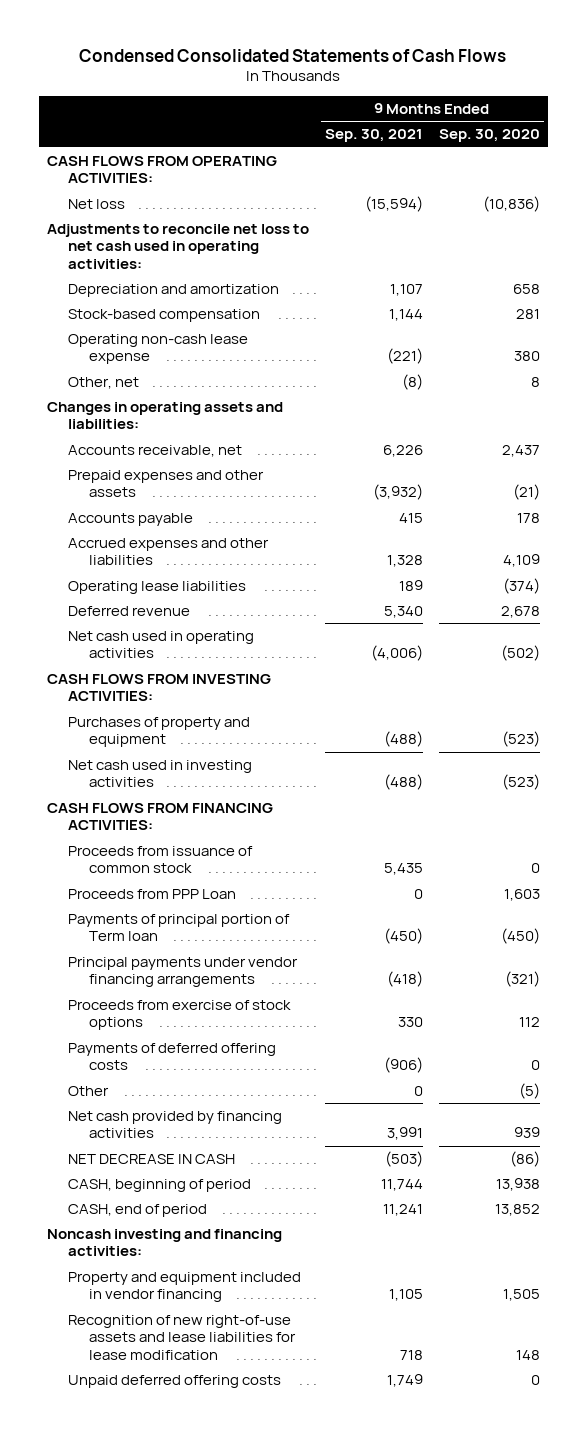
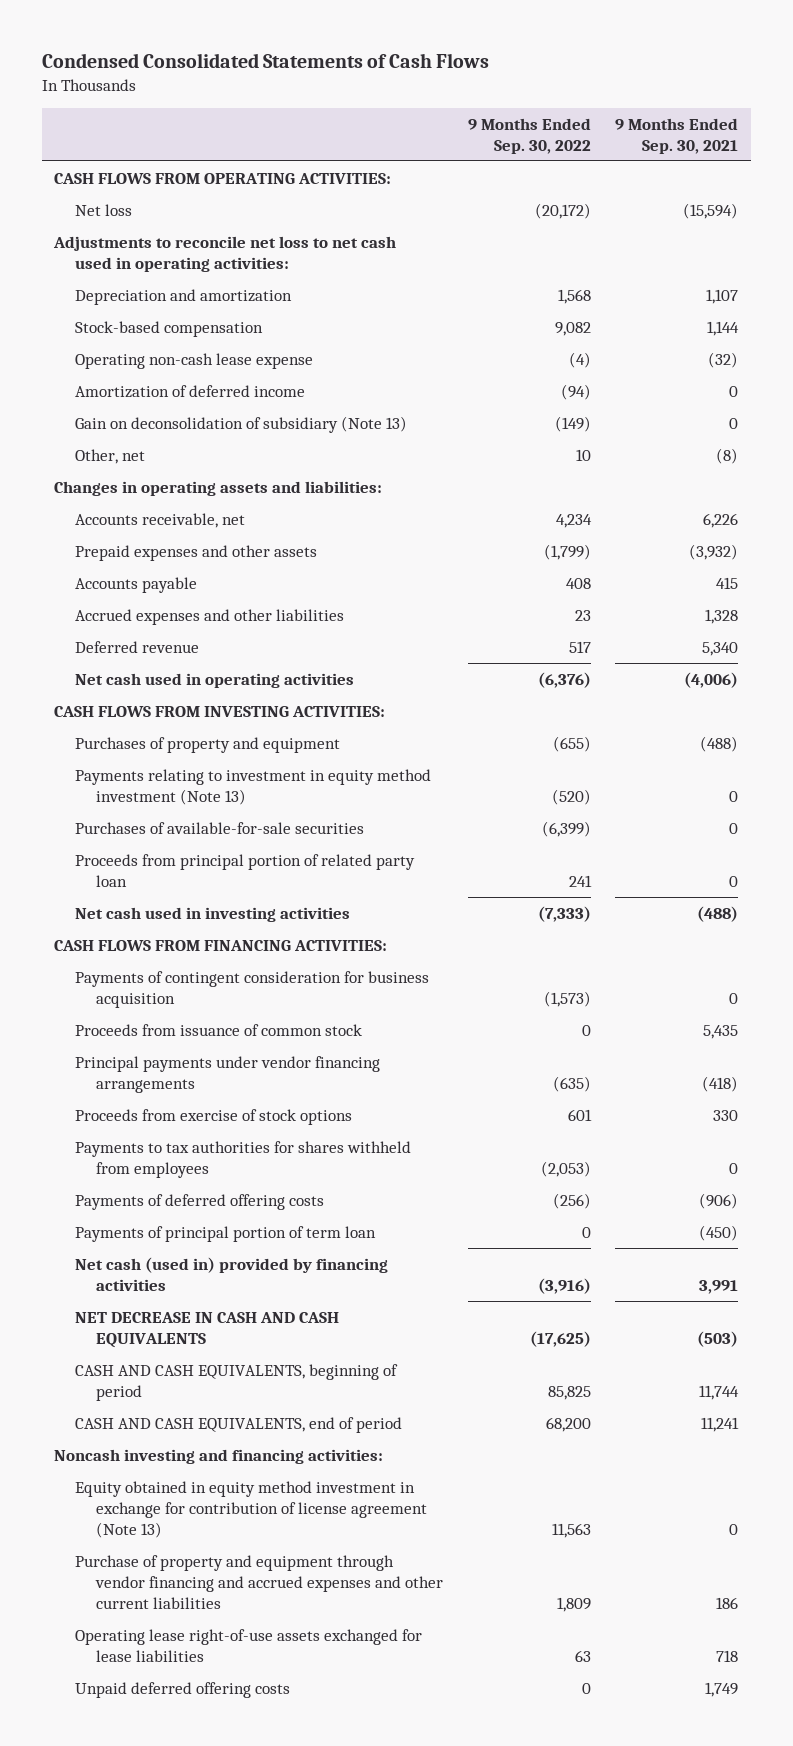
- | 9 Months Ended Sep. 30, 2021 | 9 Months Ended Sep. 30, 2020
+ | 9 Months Ended Sep. 30, 2022 | 9 Months Ended Sep. 30, 2021
- Operating non-cash lease expense | (221) | 380
+ Operating non-cash lease expense | (4) | (32)
+ Amortization of deferred income | (94) | 0
+ Gain on deconsolidation of subsidiary (Note 13) | (149) | 0
- Operating lease liabilities | 189 | (374)
+ Payments relating to investment in equity method investment (Note 13) | (520) | 0
+ Purchases of available-for-sale securities | (6,399) | 0
+ Proceeds from principal portion of related party loan | 241 | 0
+ Payments of contingent consideration for business acquisition | (1,573) | 0
- Proceeds from PPP Loan | 0 | 1,603
- Payments of principal portion of Term loan | (450) | (450)
+ Payments to tax authorities for shares withheld from employees | (2,053) | 0
- Other | 0 | (5)
- Net cash provided by financing activities | 3,991 | 939
- NET DECREASE IN CASH | (503) | (86)
- CASH, beginning of period | 11,744 | 13,938
- CASH, end of period | 11,241 | 13,852
+ Payments of principal portion of term loan | 0 | (450)
+ Net cash (used in) provided by financing activities | (3,916) | 3,991
+ NET DECREASE IN CASH AND CASH EQUIVALENTS | (17,625) | (503)
+ CASH AND CASH EQUIVALENTS, beginning of period | 85,825 | 11,744
+ CASH AND CASH EQUIVALENTS, end of period | 68,200 | 11,241
- Property and equipment included in vendor financing | 1,105 | 1,505
- Recognition of new right-of-use assets and lease liabilities for lease modification | 718 | 148
+ Equity obtained in equity method investment in exchange for contribution of license agreement (Note 13) | 11,563 | 0
+ Purchase of property and equipment through vendor financing and accrued expenses and other current liabilities | 1,809 | 186
+ Operating lease right-of-use assets exchanged for lease liabilities | 63 | 718

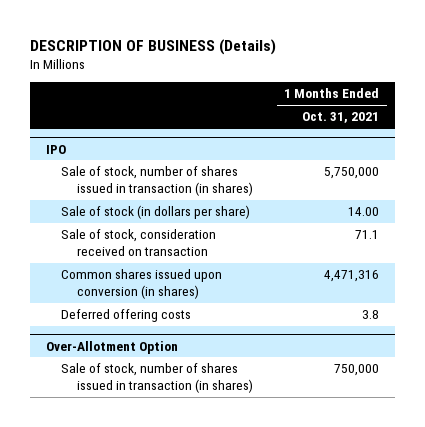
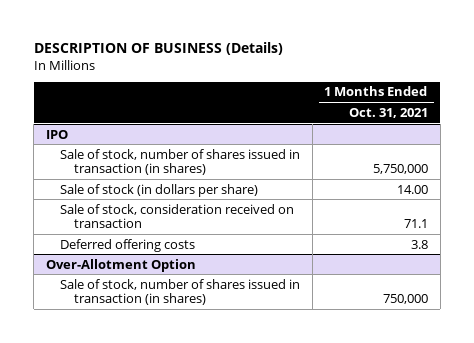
@ IPO
- Common shares issued upon conversion (in shares) | 4,471,316

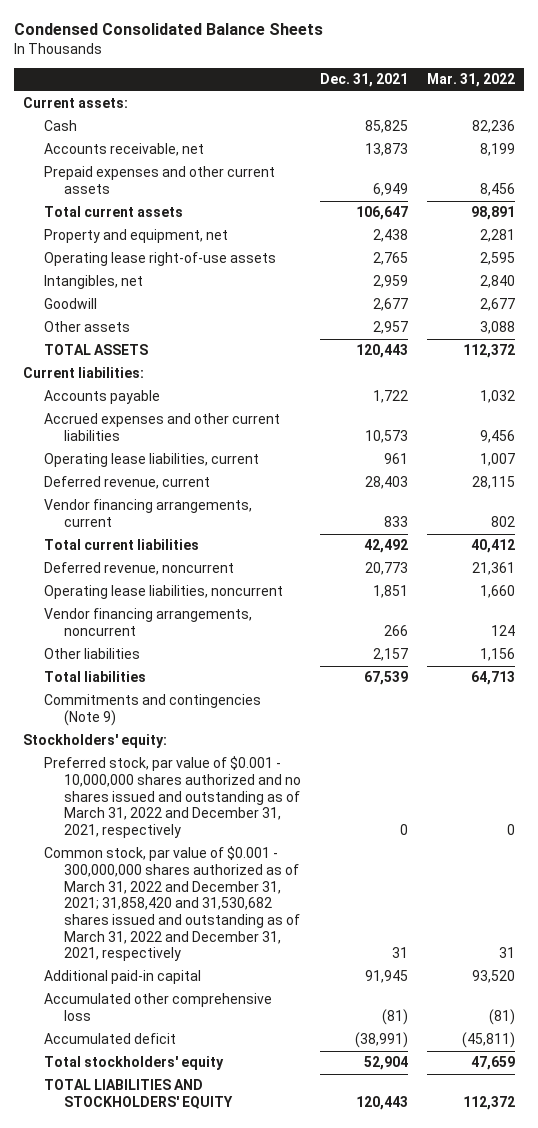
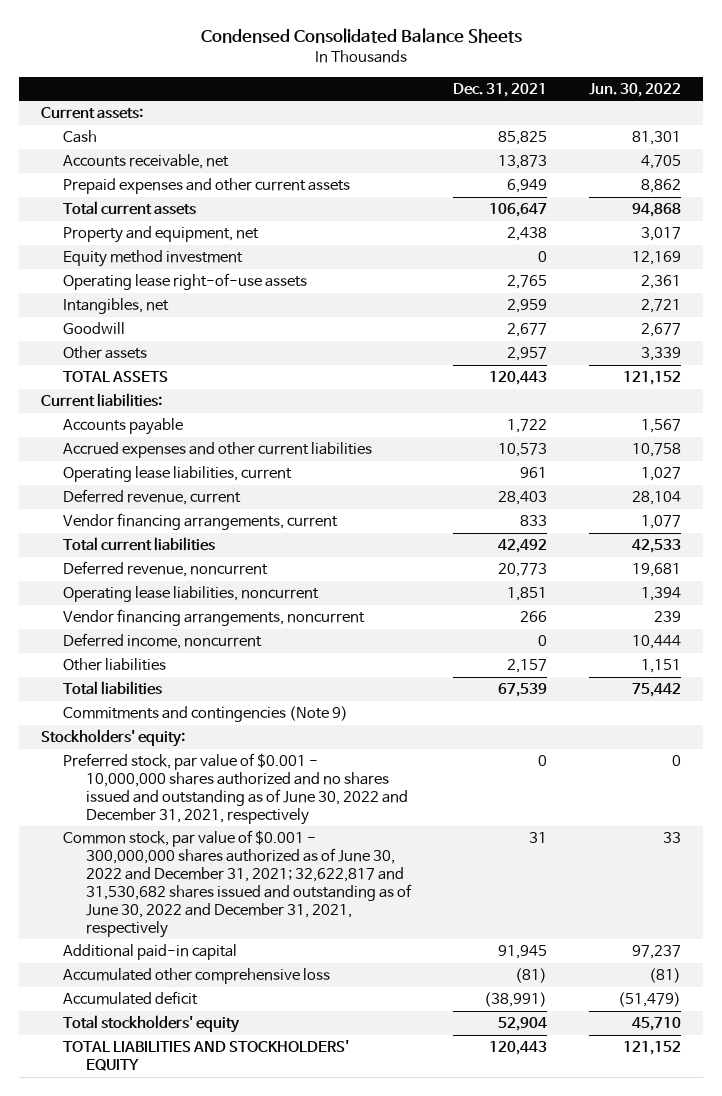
- | Dec. 31, 2021 | Mar. 31, 2022
+ | Dec. 31, 2021 | Jun. 30, 2022
+ Equity method investment | 0 | 12,169
+ Deferred income, noncurrent | 0 | 10,444
- Preferred stock, par value of $0.001 - 10,000,000 shares authorized and no shares issued and outstanding as of March 31, 2022 and December 31, 2021, respectively | 0 | 0
- Common stock, par value of $0.001 - 300,000,000 shares authorized as of March 31, 2022 and December 31, 2021; 31,858,420 and 31,530,682 shares issued and outstanding as of March 31, 2022 and December 31, 2021, respectively | 31 | 31
+ Preferred stock, par value of $0.001 - 10,000,000 shares authorized and no shares issued and outstanding as of June 30, 2022 and December 31, 2021, respectively | 0 | 0
+ Common stock, par value of $0.001 - 300,000,000 shares authorized as of June 30, 2022 and December 31, 2021; 32,622,817 and 31,530,682 shares issued and outstanding as of June 30, 2022 and December 31, 2021, respectively | 31 | 33

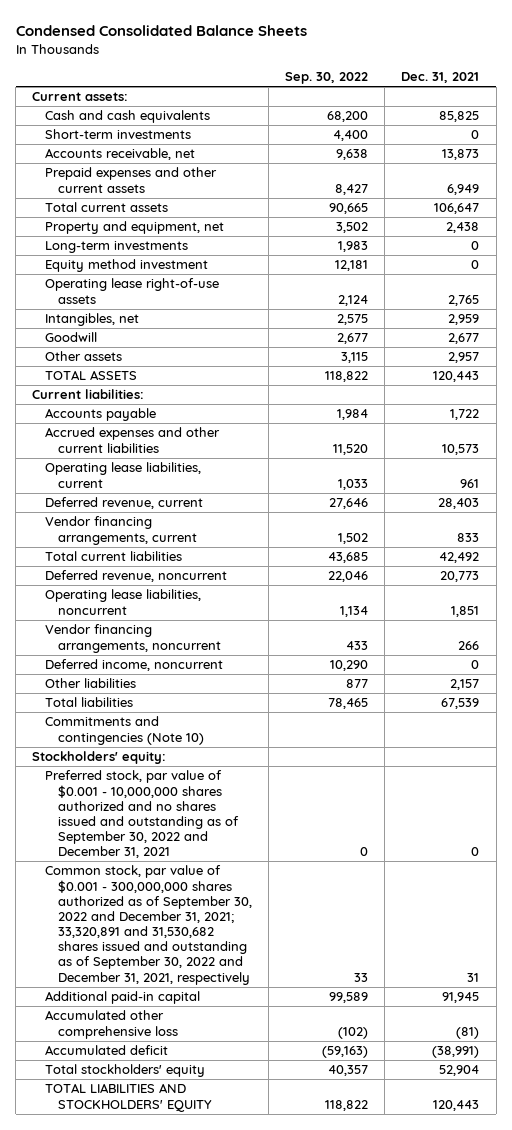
- | Dec. 31, 2021 | Jun. 30, 2022
+ | Sep. 30, 2022 | Dec. 31, 2021
- Cash | 85,825 | 81,301
+ Cash and cash equivalents | 68,200 | 85,825
+ Short-term investments | 4,400 | 0
+ Long-term investments | 1,983 | 0
- Commitments and contingencies (Note 9)
+ Commitments and contingencies (Note 10)
- Preferred stock, par value of $0.001 - 10,000,000 shares authorized and no shares issued and outstanding as of June 30, 2022 and December 31, 2021, respectively | 0 | 0
- Common stock, par value of $0.001 - 300,000,000 shares authorized as of June 30, 2022 and December 31, 2021; 32,622,817 and 31,530,682 shares issued and outstanding as of June 30, 2022 and December 31, 2021, respectively | 31 | 33
+ Preferred stock, par value of $0.001 - 10,000,000 shares authorized and no shares issued and outstanding as of September 30, 2022 and December 31, 2021 | 0 | 0
+ Common stock, par value of $0.001 - 300,000,000 shares authorized as of September 30, 2022 and December 31, 2021; 33,320,891 and 31,530,682 shares issued and outstanding as of September 30, 2022 and December 31, 2021, respectively | 33 | 31

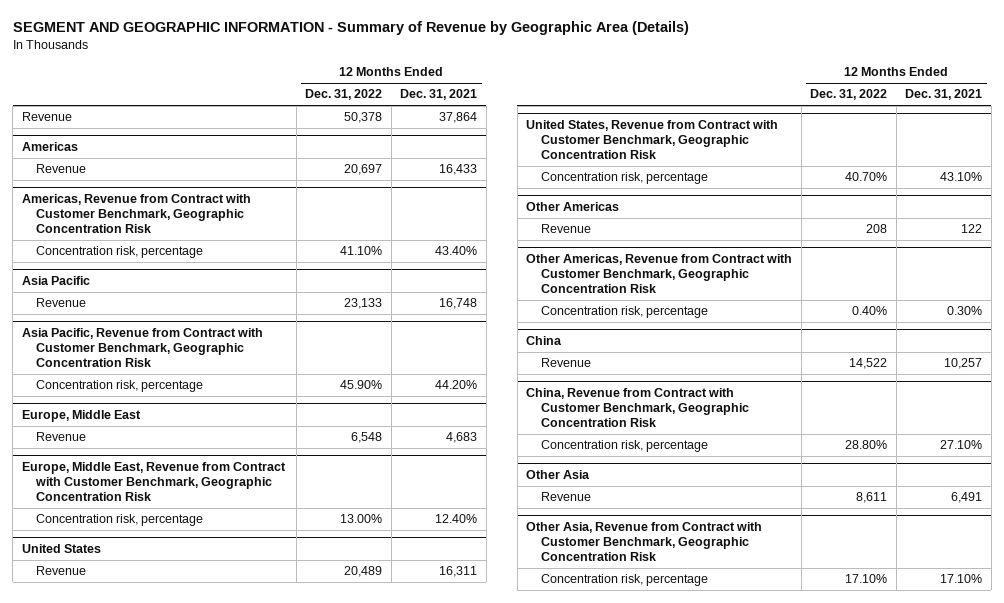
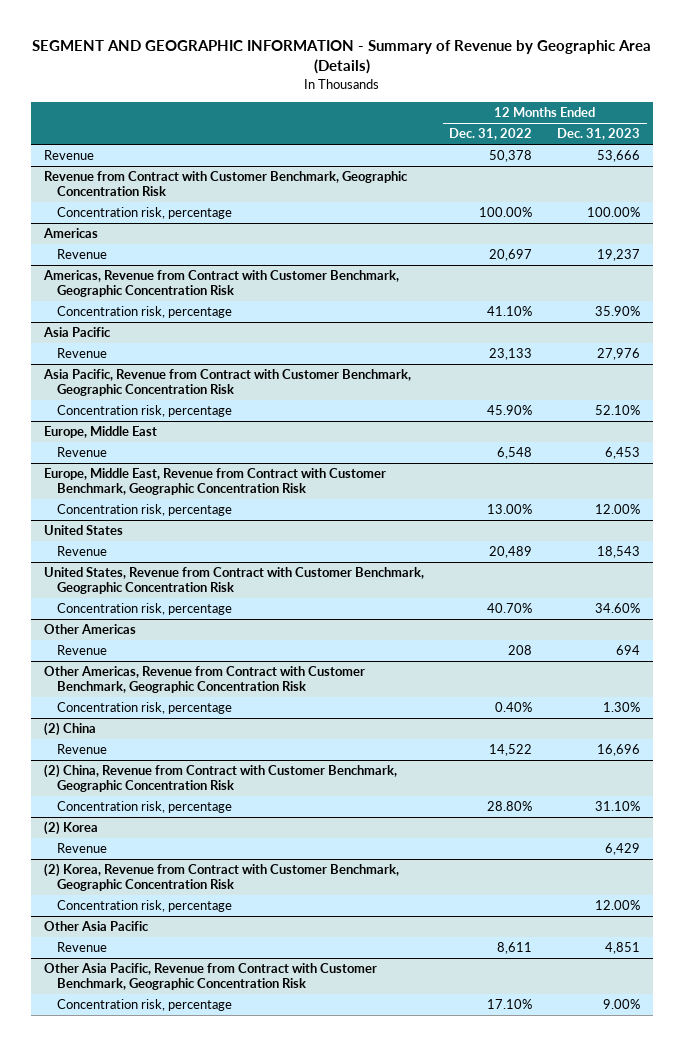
- | 12 Months Ended Dec. 31, 2022 | 12 Months Ended Dec. 31, 2021
+ | 12 Months Ended Dec. 31, 2022 | 12 Months Ended Dec. 31, 2023
+ Revenue from Contract with Customer Benchmark, Geographic Concentration Risk
+ Concentration risk, percentage | 100.00% | 100.00%
- China
+ (2) China
- China, Revenue from Contract with Customer Benchmark, Geographic Concentration Risk
+ (2) China, Revenue from Contract with Customer Benchmark, Geographic Concentration Risk
- Other Asia
+ (2) Korea
+ Revenue | | 6,429
+ (2) Korea, Revenue from Contract with Customer Benchmark, Geographic Concentration Risk
+ Concentration risk, percentage | | 12.00%
+ Other Asia Pacific
- Other Asia, Revenue from Contract with Customer Benchmark, Geographic Concentration Risk
+ Other Asia Pacific, Revenue from Contract with Customer Benchmark, Geographic Concentration Risk

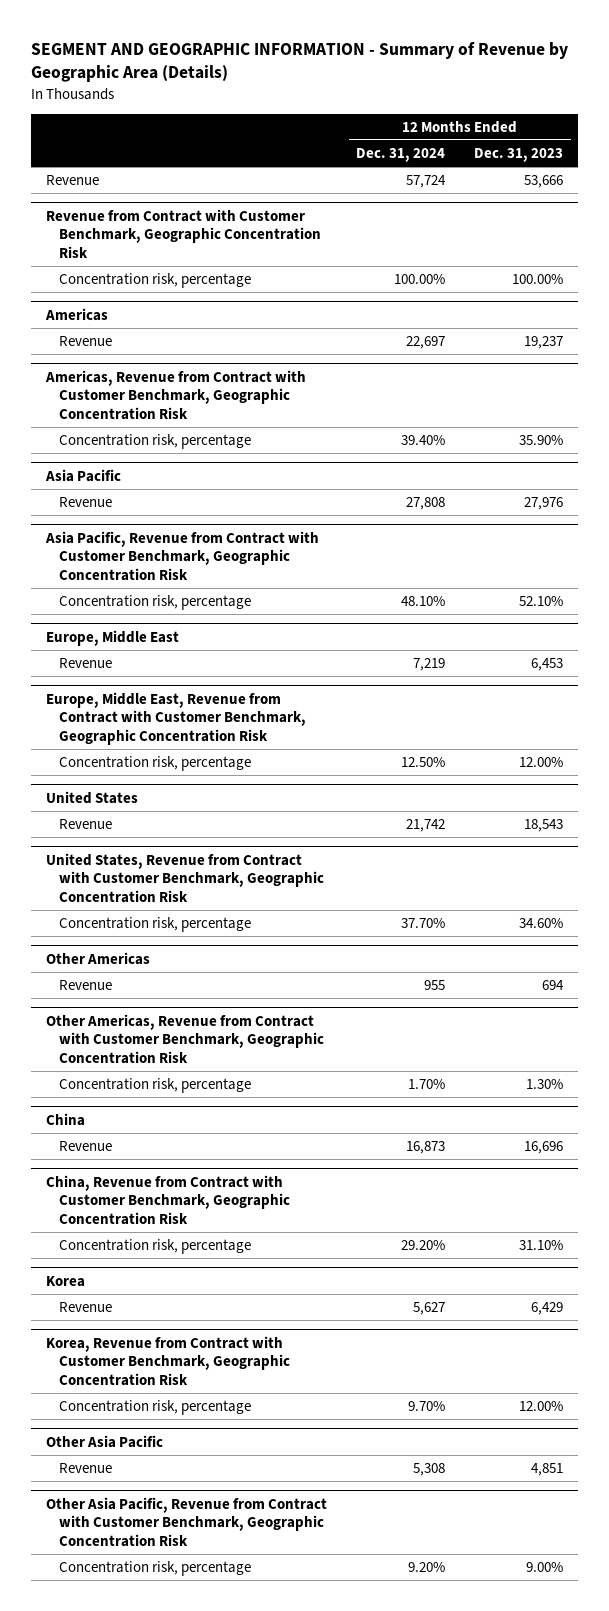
- | 12 Months Ended Dec. 31, 2022 | 12 Months Ended Dec. 31, 2023
+ | 12 Months Ended Dec. 31, 2024 | 12 Months Ended Dec. 31, 2023
- (2) China
+ China
- (2) China, Revenue from Contract with Customer Benchmark, Geographic Concentration Risk
+ China, Revenue from Contract with Customer Benchmark, Geographic Concentration Risk
- (2) Korea
+ Korea
- (2) Korea, Revenue from Contract with Customer Benchmark, Geographic Concentration Risk
+ Korea, Revenue from Contract with Customer Benchmark, Geographic Concentration Risk

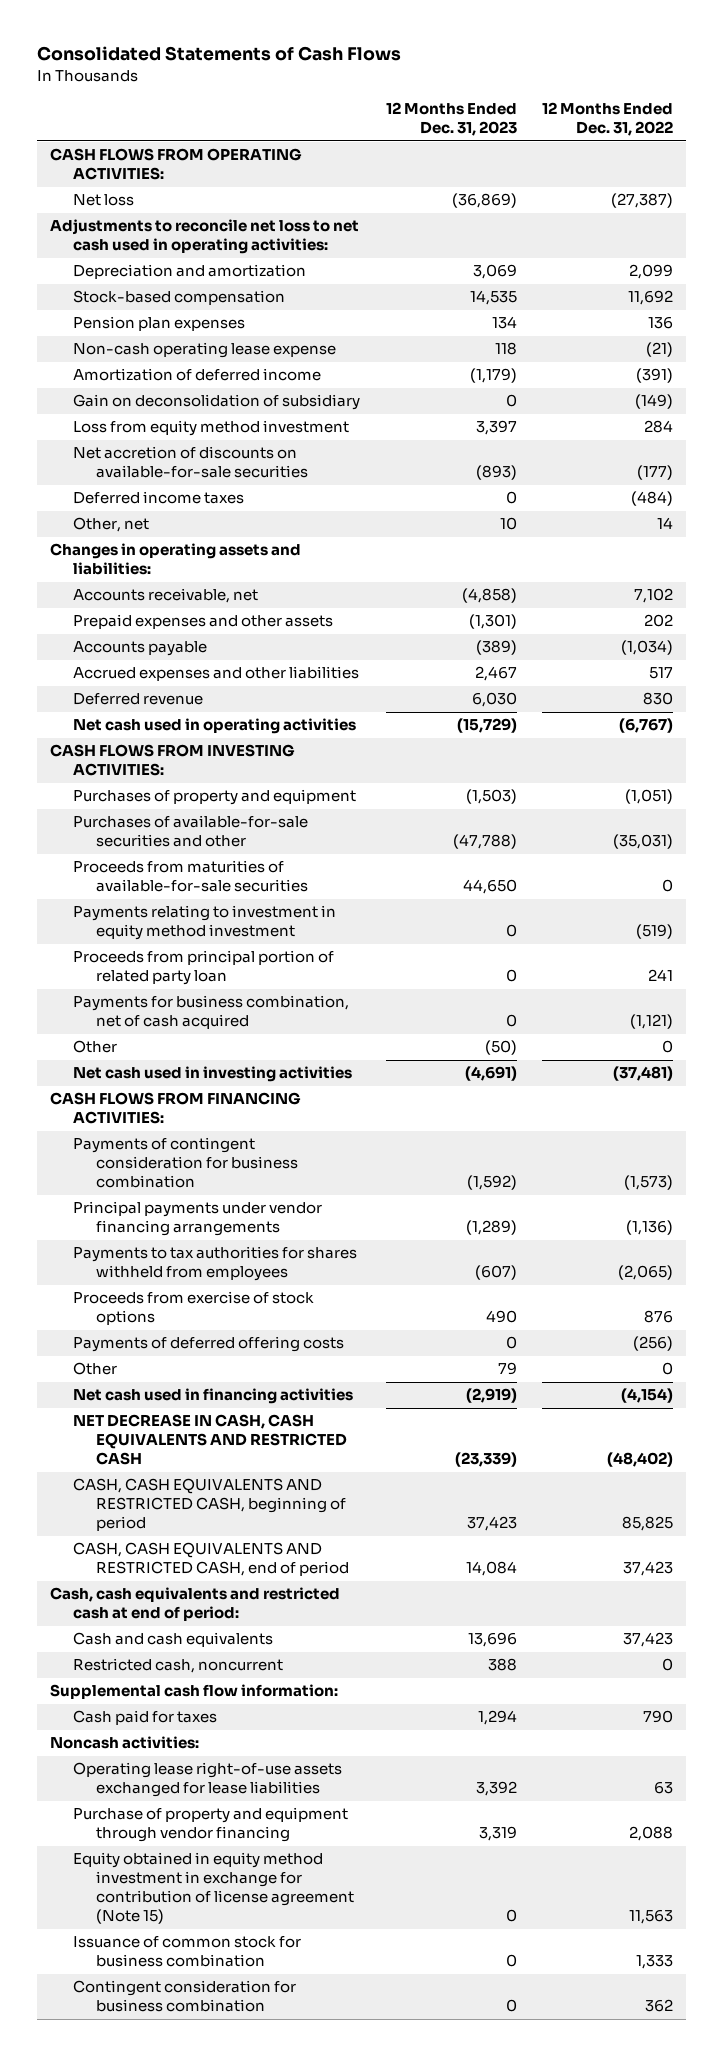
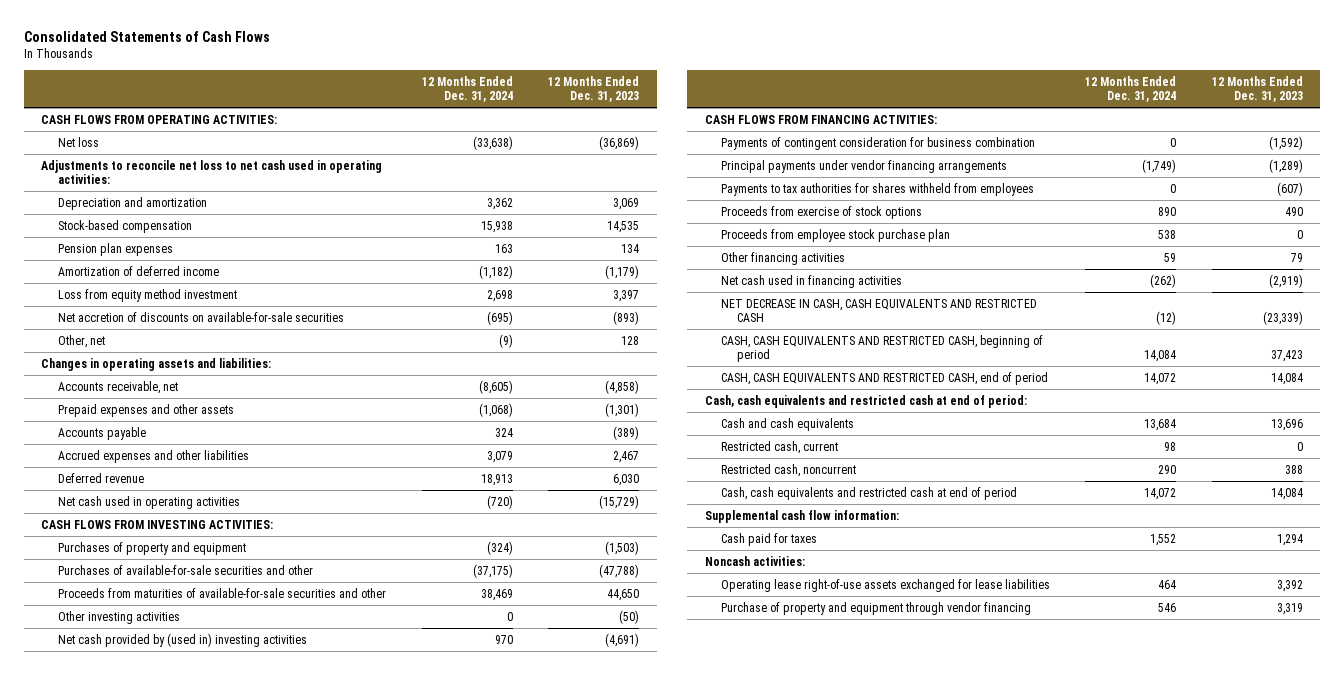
- | 12 Months Ended Dec. 31, 2023 | 12 Months Ended Dec. 31, 2022
+ | 12 Months Ended Dec. 31, 2024 | 12 Months Ended Dec. 31, 2023
- Non-cash operating lease expense | 118 | (21)
- Gain on deconsolidation of subsidiary | 0 | (149)
- Deferred income taxes | 0 | (484)
- Other, net | 10 | 14
+ Other, net | (9) | 128
- Proceeds from maturities of available-for-sale securities | 44,650 | 0
- Payments relating to investment in equity method investment | 0 | (519)
- Proceeds from principal portion of related party loan | 0 | 241
- Payments for business combination, net of cash acquired | 0 | (1,121)
- Other | (50) | 0
- Net cash used in investing activities | (4,691) | (37,481)
+ Proceeds from maturities of available-for-sale securities and other | 38,469 | 44,650
+ Other investing activities | 0 | (50)
+ Net cash provided by (used in) investing activities | 970 | (4,691)
- Payments of deferred offering costs | 0 | (256)
- Other | 79 | 0
+ Proceeds from employee stock purchase plan | 538 | 0
+ Other financing activities | 59 | 79
+ Restricted cash, current | 98 | 0
+ Cash, cash equivalents and restricted cash at end of period | 14,072 | 14,084
- Equity obtained in equity method investment in exchange for contribution of license agreement (Note 15) | 0 | 11,563
- Issuance of common stock for business combination | 0 | 1,333
- Contingent consideration for business combination | 0 | 362

